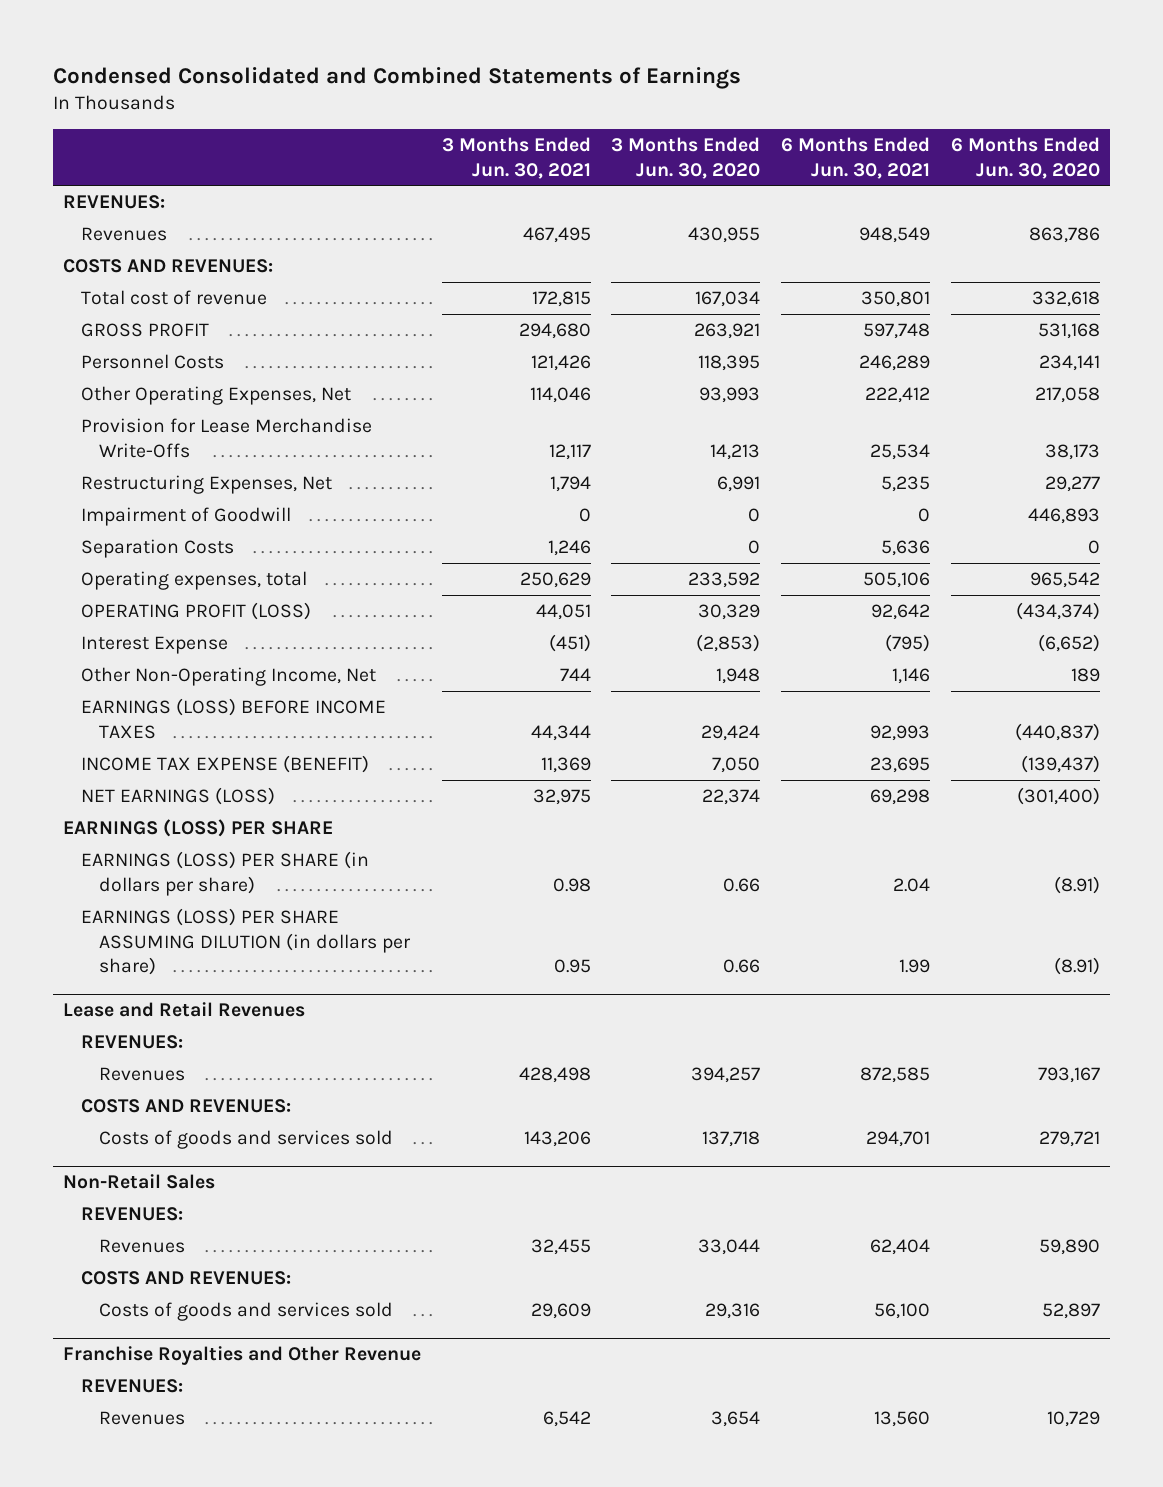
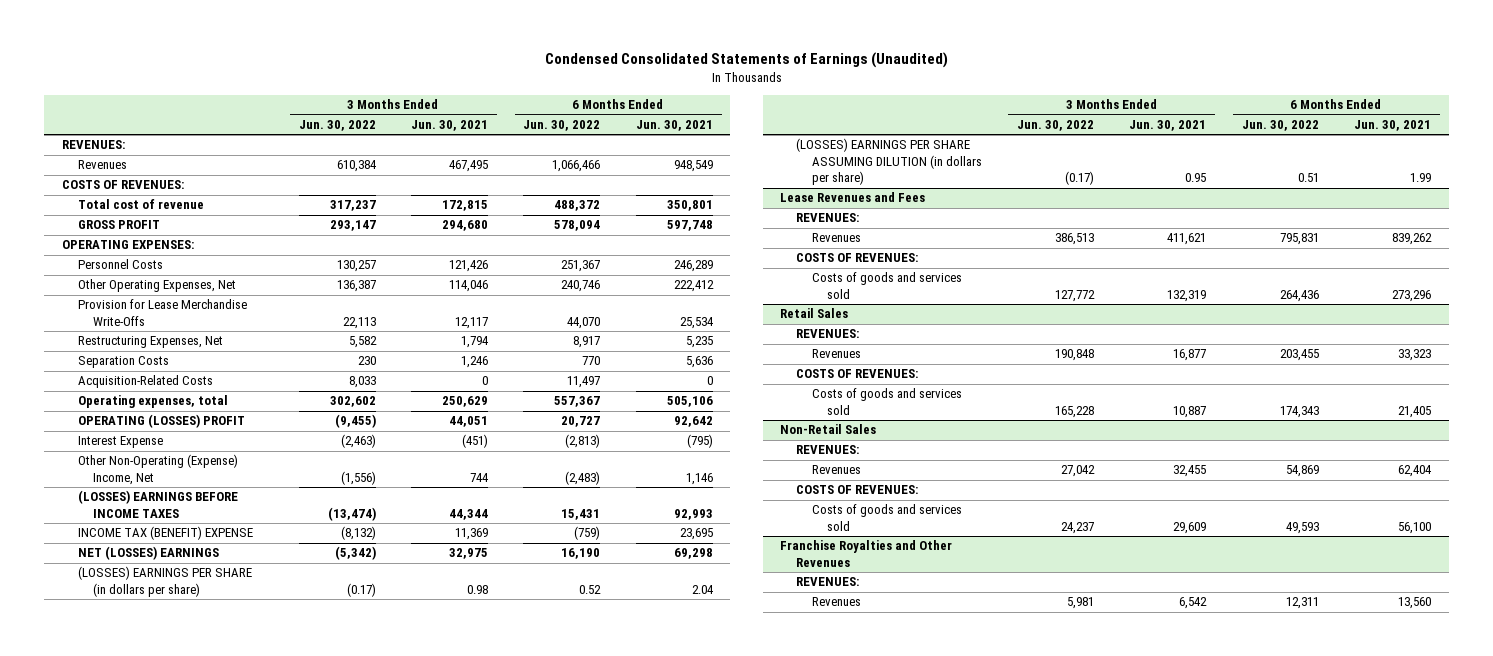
- Condensed Consolidated and Combined Statements of Earnings
+ Condensed Consolidated Statements of Earnings (Unaudited)
- | 3 Months Ended Jun. 30, 2021 | 3 Months Ended Jun. 30, 2020 | 6 Months Ended Jun. 30, 2021 | 6 Months Ended Jun. 30, 2020
+ | 3 Months Ended Jun. 30, 2022 | 3 Months Ended Jun. 30, 2021 | 6 Months Ended Jun. 30, 2022 | 6 Months Ended Jun. 30, 2021
- COSTS AND REVENUES:
+ COSTS OF REVENUES:
+ OPERATING EXPENSES:
- Impairment of Goodwill | 0 | 0 | 0 | 446,893
+ Acquisition-Related Costs | 8,033 | 0 | 11,497 | 0
- OPERATING PROFIT (LOSS) | 44,051 | 30,329 | 92,642 | (434,374)
+ OPERATING (LOSSES) PROFIT | (9,455) | 44,051 | 20,727 | 92,642
- Other Non-Operating Income, Net | 744 | 1,948 | 1,146 | 189
- EARNINGS (LOSS) BEFORE INCOME TAXES | 44,344 | 29,424 | 92,993 | (440,837)
- INCOME TAX EXPENSE (BENEFIT) | 11,369 | 7,050 | 23,695 | (139,437)
- NET EARNINGS (LOSS) | 32,975 | 22,374 | 69,298 | (301,400)
- EARNINGS (LOSS) PER SHARE
- EARNINGS (LOSS) PER SHARE (in dollars per share) | 0.98 | 0.66 | 2.04 | (8.91)
- EARNINGS (LOSS) PER SHARE ASSUMING DILUTION (in dollars per share) | 0.95 | 0.66 | 1.99 | (8.91)
- Lease and Retail Revenues
+ Other Non-Operating (Expense) Income, Net | (1,556) | 744 | (2,483) | 1,146
+ (LOSSES) EARNINGS BEFORE INCOME TAXES | (13,474) | 44,344 | 15,431 | 92,993
+ INCOME TAX (BENEFIT) EXPENSE | (8,132) | 11,369 | (759) | 23,695
+ NET (LOSSES) EARNINGS | (5,342) | 32,975 | 16,190 | 69,298
+ (LOSSES) EARNINGS PER SHARE (in dollars per share) | (0.17) | 0.98 | 0.52 | 2.04
+ (LOSSES) EARNINGS PER SHARE ASSUMING DILUTION (in dollars per share) | (0.17) | 0.95 | 0.51 | 1.99
+ Lease Revenues and Fees
- Revenues | 428,498 | 394,257 | 872,585 | 793,167
- COSTS AND REVENUES:
- Costs of goods and services sold | 143,206 | 137,718 | 294,701 | 279,721
+ Revenues | 386,513 | 411,621 | 795,831 | 839,262
+ COSTS OF REVENUES:
+ Costs of goods and services sold | 127,772 | 132,319 | 264,436 | 273,296
+ Retail Sales
+ REVENUES:
+ Revenues | 190,848 | 16,877 | 203,455 | 33,323
+ COSTS OF REVENUES:
+ Costs of goods and services sold | 165,228 | 10,887 | 174,343 | 21,405
@ Non-Retail Sales
- COSTS AND REVENUES:
+ COSTS OF REVENUES:
- Franchise Royalties and Other Revenue
+ Franchise Royalties and Other Revenues

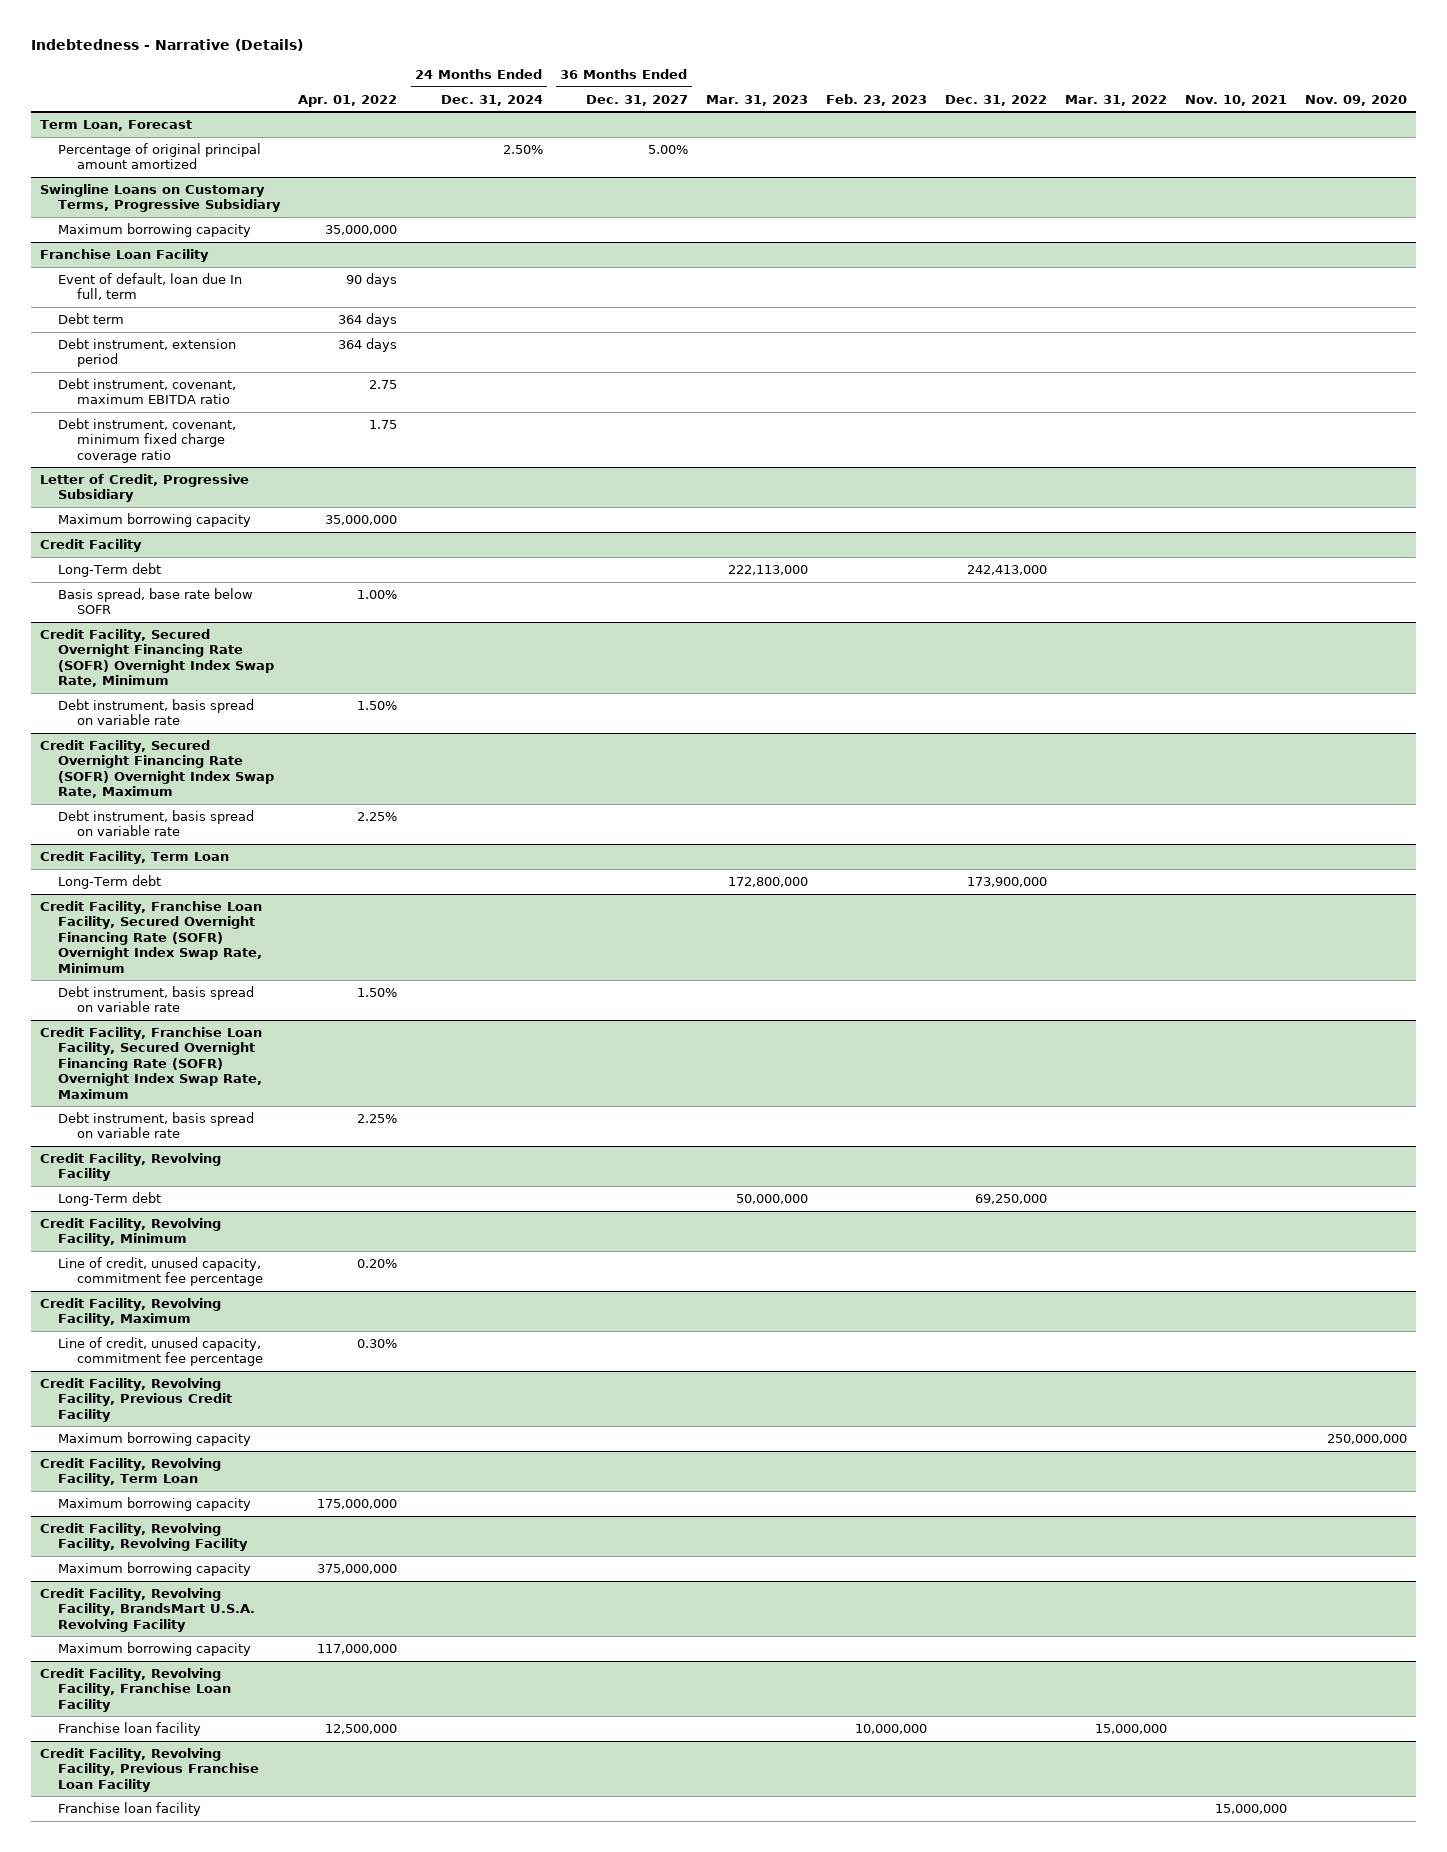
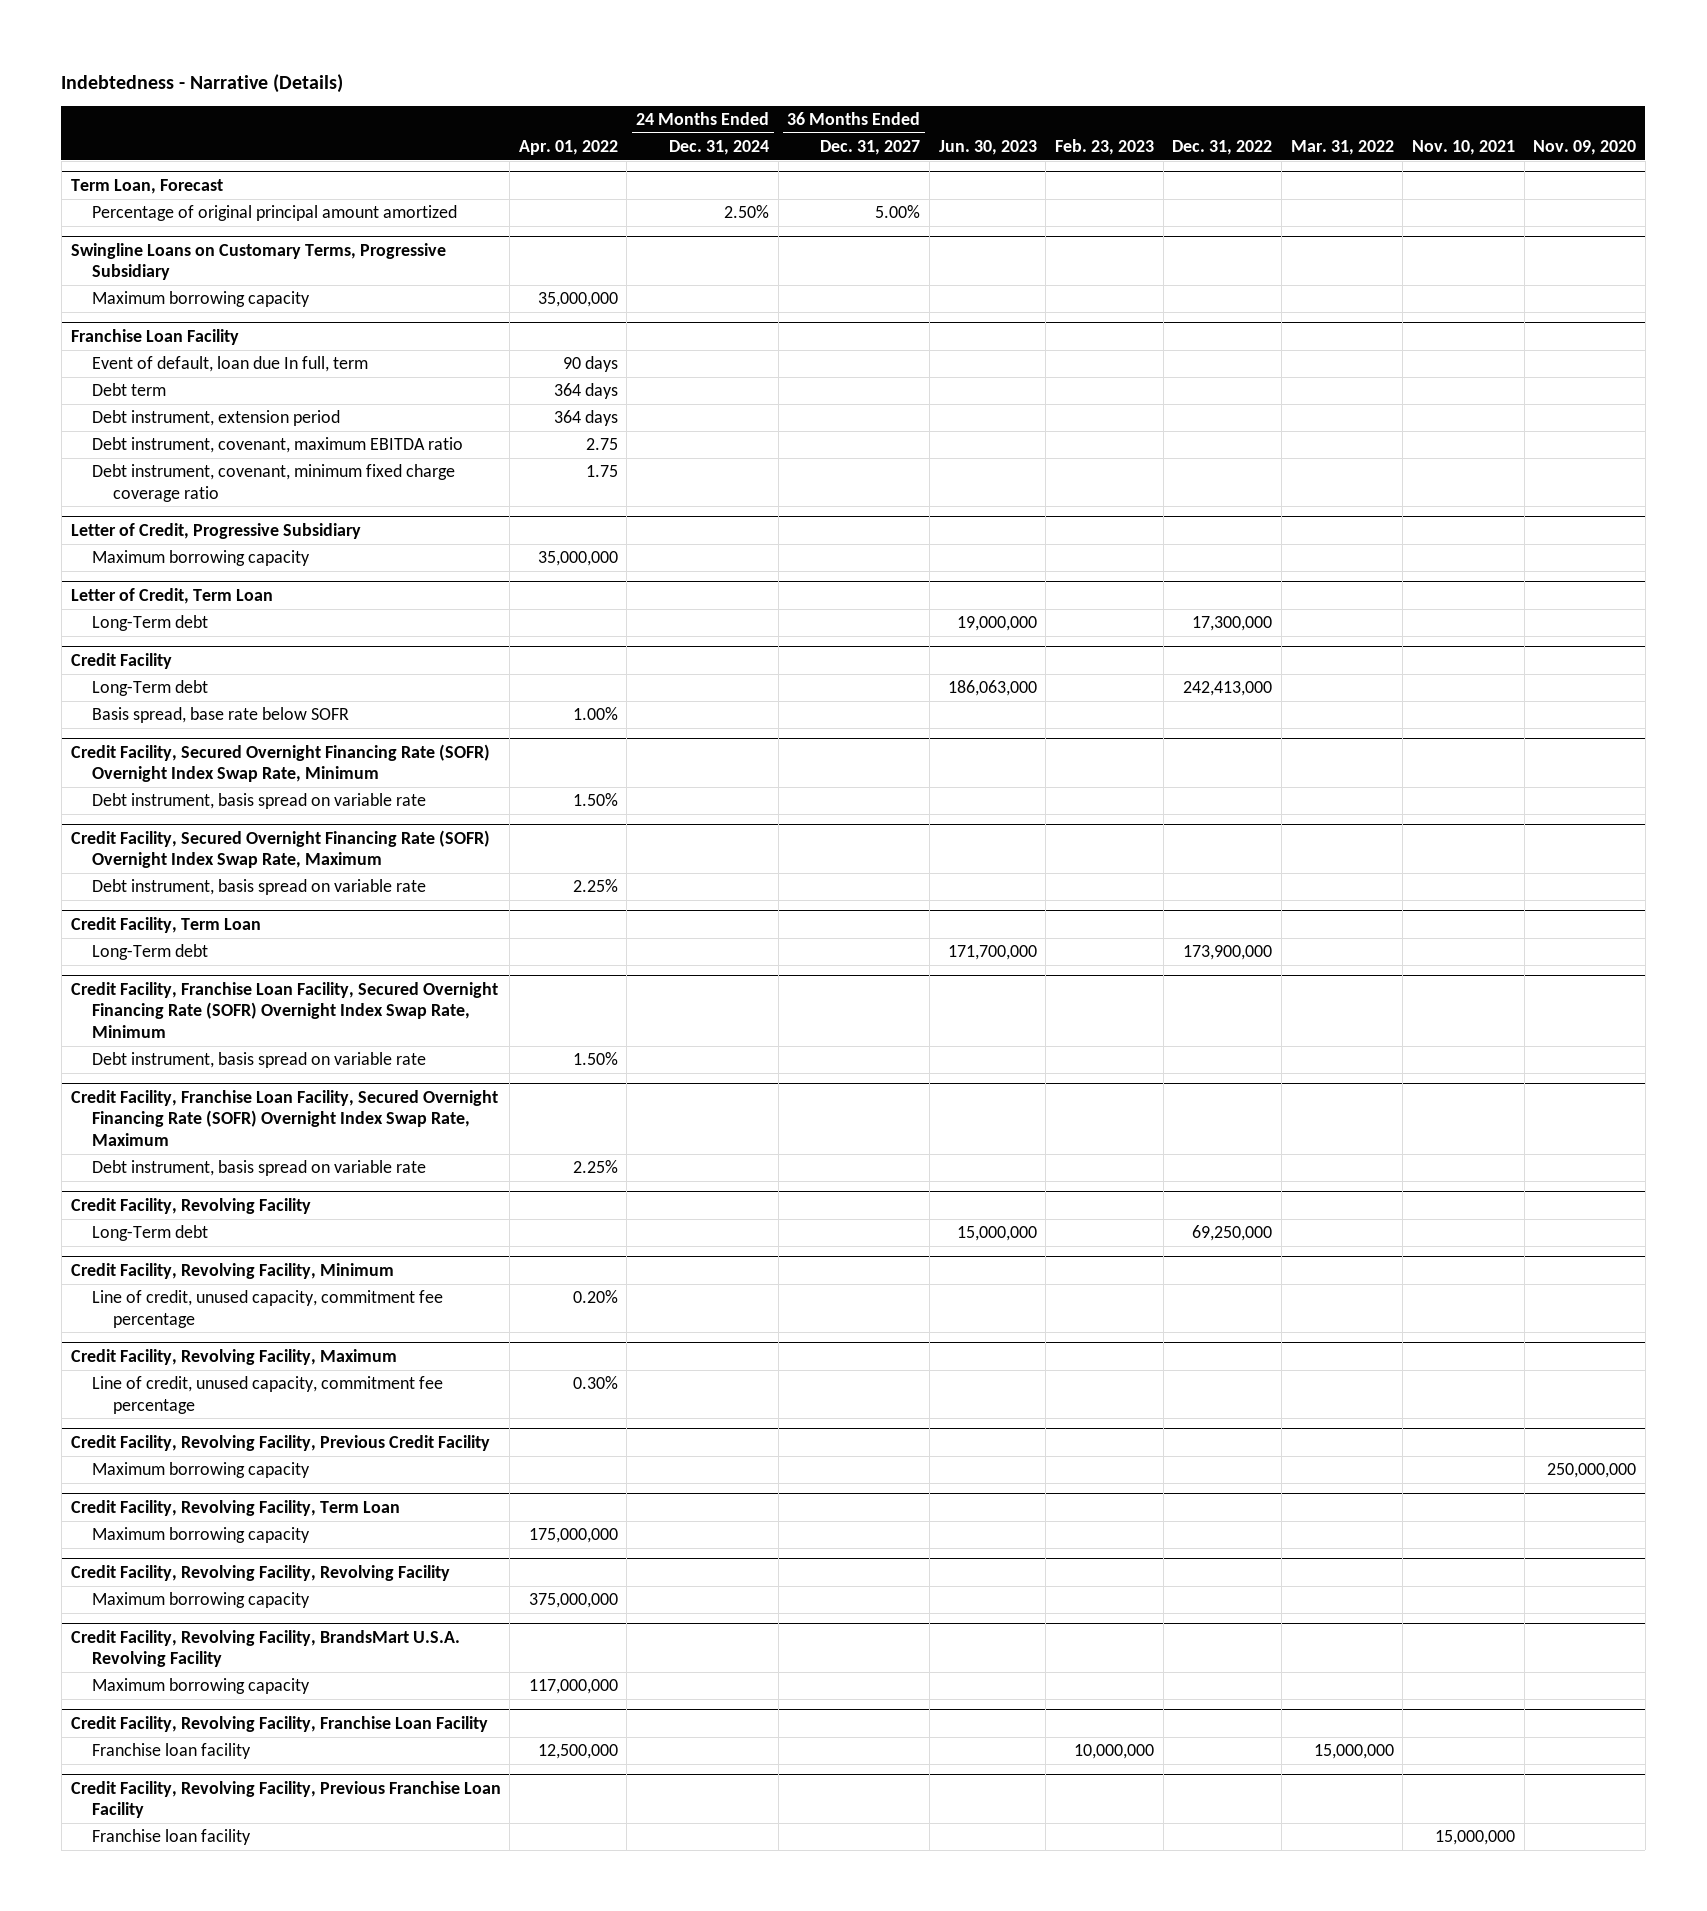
- | Apr. 01, 2022 | 24 Months Ended Dec. 31, 2024 | 36 Months Ended Dec. 31, 2027 | Mar. 31, 2023 | Feb. 23, 2023 | Dec. 31, 2022 | Mar. 31, 2022 | Nov. 10, 2021 | Nov. 09, 2020
+ | Apr. 01, 2022 | 24 Months Ended Dec. 31, 2024 | 36 Months Ended Dec. 31, 2027 | Jun. 30, 2023 | Feb. 23, 2023 | Dec. 31, 2022 | Mar. 31, 2022 | Nov. 10, 2021 | Nov. 09, 2020
+ Letter of Credit, Term Loan
+ Long-Term debt | | | | 19,000,000 | | 17,300,000 | | |

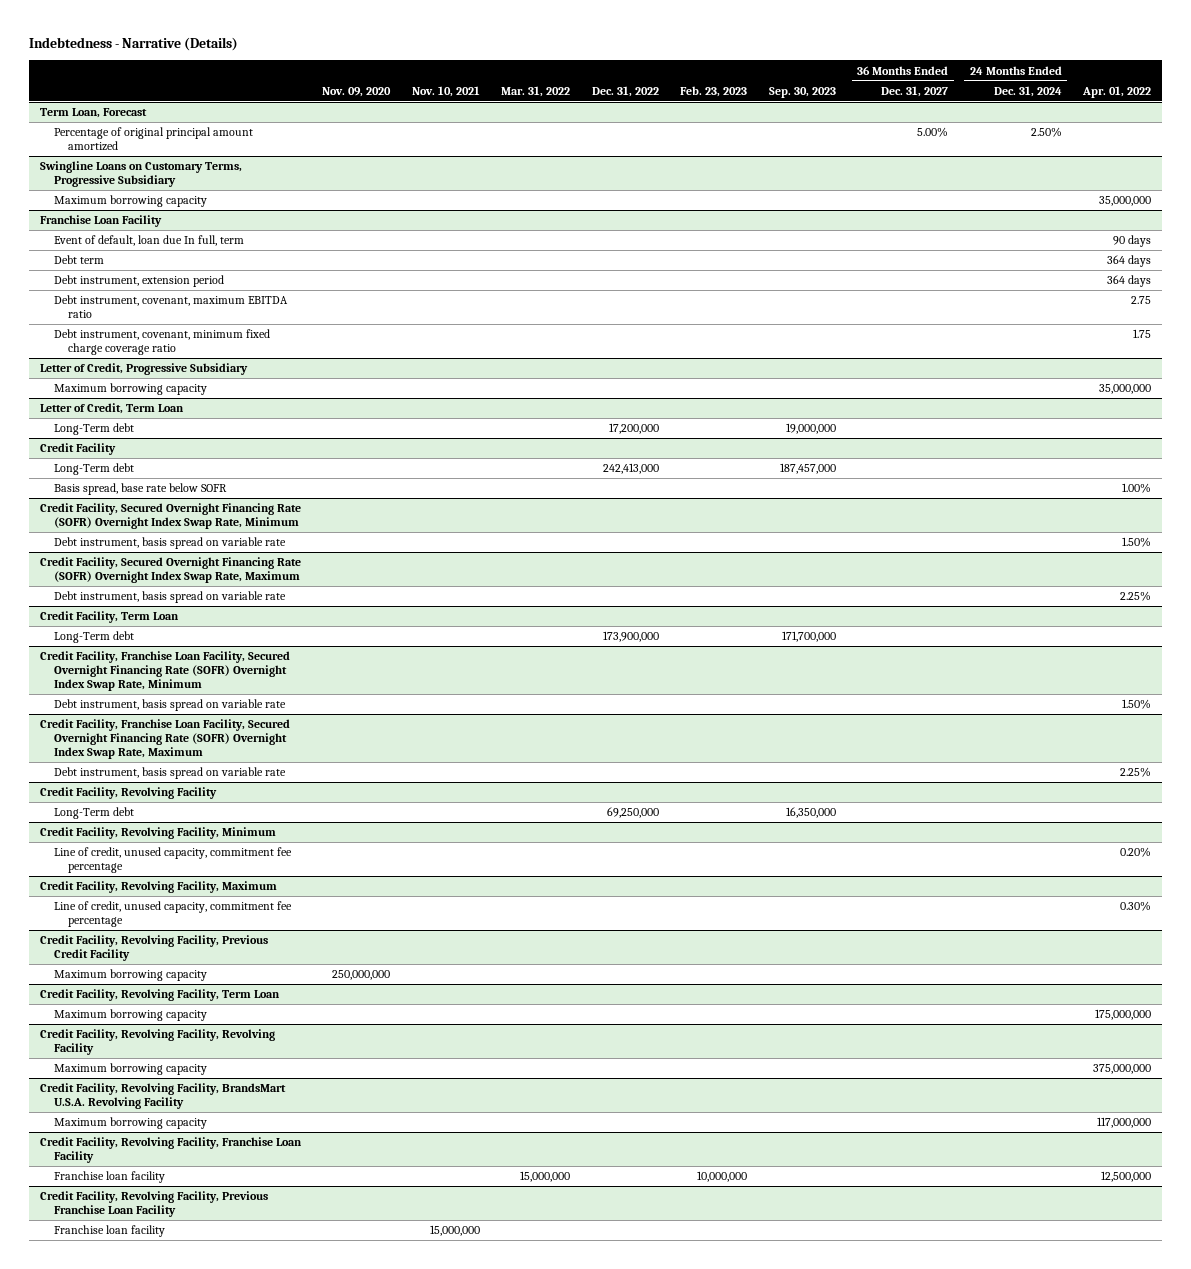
- | Apr. 01, 2022 | 24 Months Ended Dec. 31, 2024 | 36 Months Ended Dec. 31, 2027 | Jun. 30, 2023 | Feb. 23, 2023 | Dec. 31, 2022 | Mar. 31, 2022 | Nov. 10, 2021 | Nov. 09, 2020
+ | Nov. 09, 2020 | Nov. 10, 2021 | Mar. 31, 2022 | Dec. 31, 2022 | Feb. 23, 2023 | Sep. 30, 2023 | 36 Months Ended Dec. 31, 2027 | 24 Months Ended Dec. 31, 2024 | Apr. 01, 2022
@ Letter of Credit, Term Loan
- Long-Term debt | | | | 19,000,000 | | 17,300,000 | | |
+ Long-Term debt | | | | 17,200,000 | | 19,000,000 | | |

